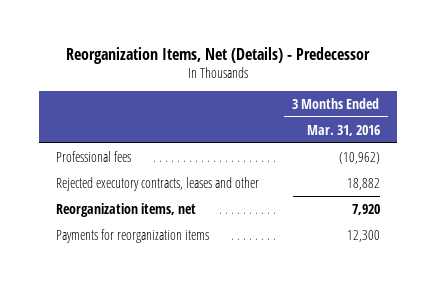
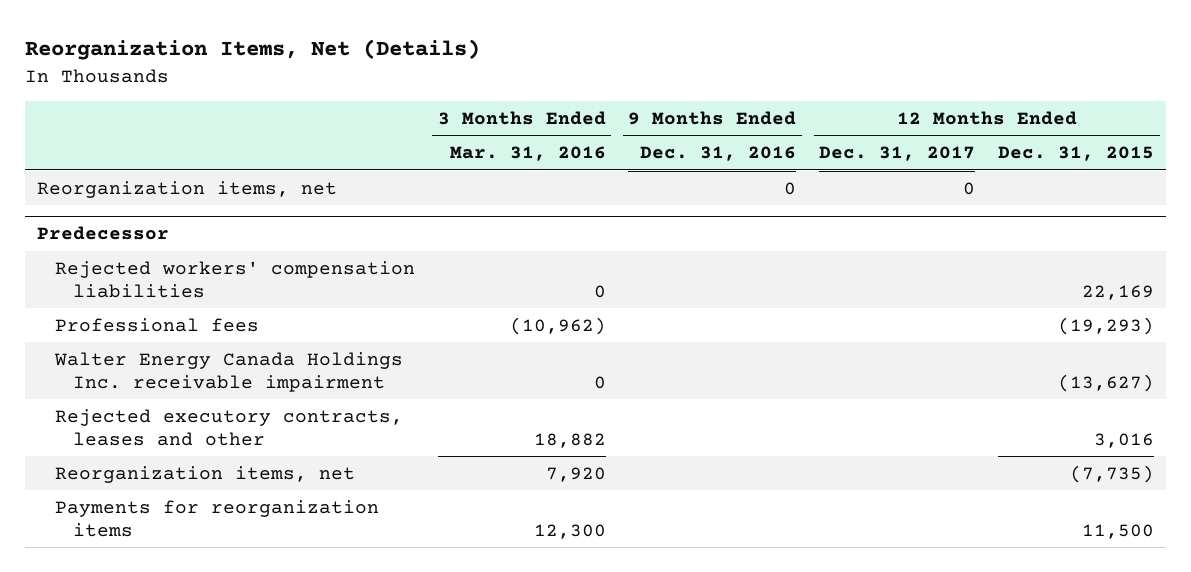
- Reorganization Items, Net (Details) - Predecessor
+ Reorganization Items, Net (Details)
- | 3 Months Ended Mar. 31, 2016
+ | 3 Months Ended Mar. 31, 2016 | 9 Months Ended Dec. 31, 2016 | 12 Months Ended Dec. 31, 2017 | 12 Months Ended Dec. 31, 2015
+ Reorganization items, net | | 0 | 0 |
+ Predecessor
+ Rejected workers' compensation liabilities | 0 | | | 22,169
+ Walter Energy Canada Holdings Inc. receivable impairment | 0 | | | (13,627)

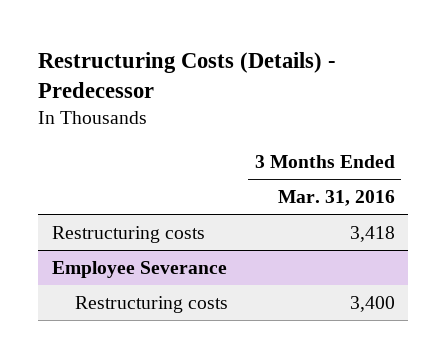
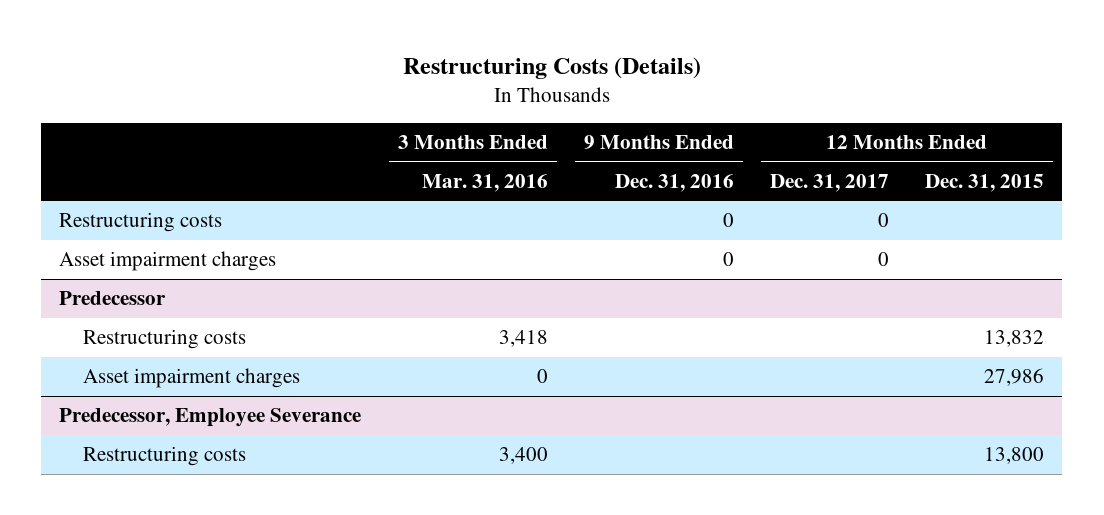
- Restructuring Costs (Details) - Predecessor
+ Restructuring Costs (Details)
- | 3 Months Ended Mar. 31, 2016
+ | 3 Months Ended Mar. 31, 2016 | 9 Months Ended Dec. 31, 2016 | 12 Months Ended Dec. 31, 2017 | 12 Months Ended Dec. 31, 2015
+ Restructuring costs | | 0 | 0 |
+ Asset impairment charges | | 0 | 0 |
+ Predecessor
- Employee Severance
+ Asset impairment charges | 0 | | | 27,986
+ Predecessor, Employee Severance

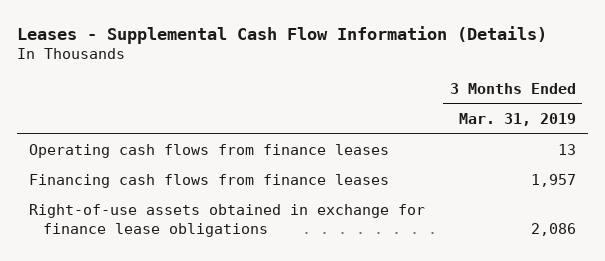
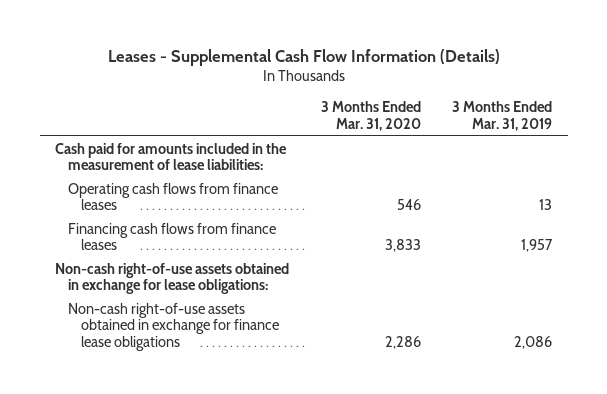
- | 3 Months Ended Mar. 31, 2019
+ | 3 Months Ended Mar. 31, 2020 | 3 Months Ended Mar. 31, 2019
+ Cash paid for amounts included in the measurement of lease liabilities:
- Right-of-use assets obtained in exchange for finance lease obligations | 2,086
+ Non-cash right-of-use assets obtained in exchange for lease obligations:
+ Non-cash right-of-use assets obtained in exchange for finance lease obligations | 2,286 | 2,086

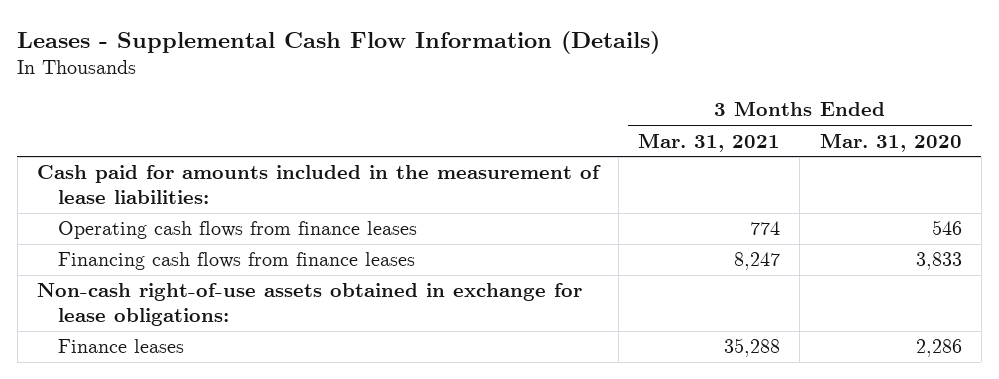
- | 3 Months Ended Mar. 31, 2020 | 3 Months Ended Mar. 31, 2019
+ | 3 Months Ended Mar. 31, 2021 | 3 Months Ended Mar. 31, 2020
- Non-cash right-of-use assets obtained in exchange for finance lease obligations | 2,286 | 2,086
+ Finance leases | 35,288 | 2,286

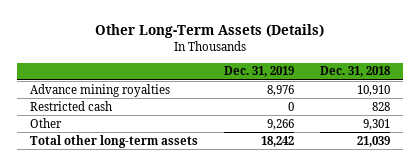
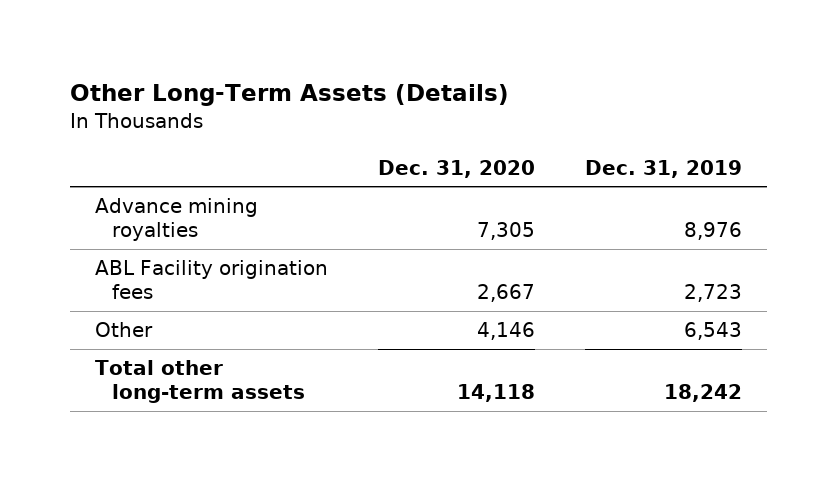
- | Dec. 31, 2019 | Dec. 31, 2018
+ | Dec. 31, 2020 | Dec. 31, 2019
- Restricted cash | 0 | 828
- Other | 9,266 | 9,301
+ ABL Facility origination fees | 2,667 | 2,723
+ Other | 4,146 | 6,543

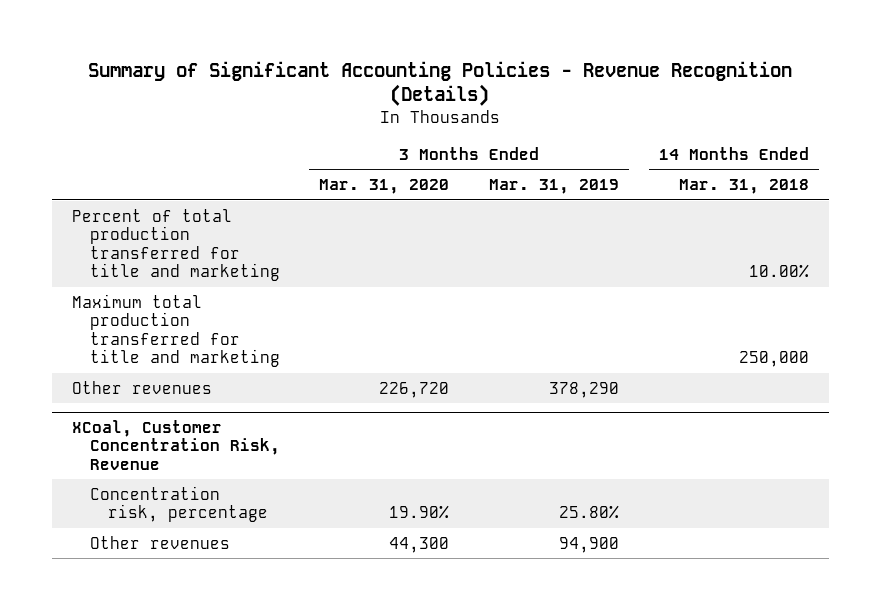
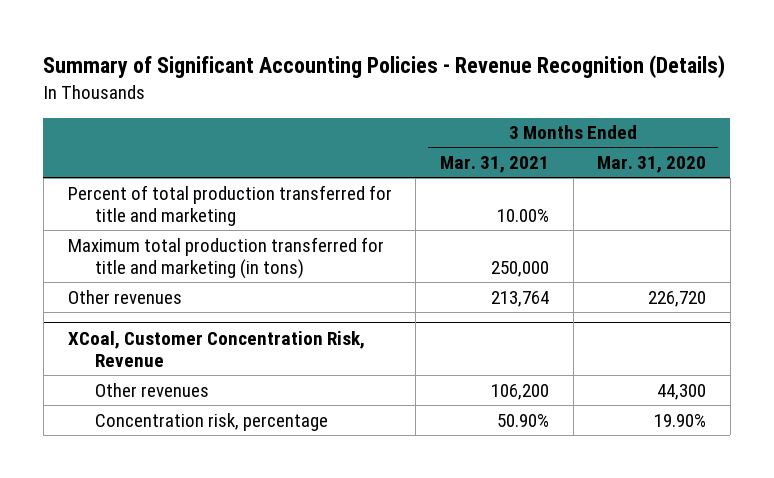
- | 3 Months Ended Mar. 31, 2020 | 3 Months Ended Mar. 31, 2019 | 14 Months Ended Mar. 31, 2018
+ | 3 Months Ended Mar. 31, 2021 | 3 Months Ended Mar. 31, 2020
- Maximum total production transferred for title and marketing | | | 250,000
+ Maximum total production transferred for title and marketing (in tons) | 250,000 |
@ XCoal, Customer Concentration Risk, Revenue
moved down: Concentration risk, percentage | 50.90% | 19.90%

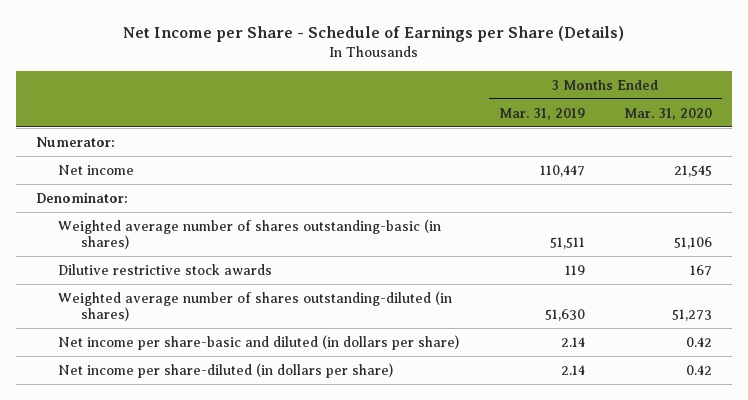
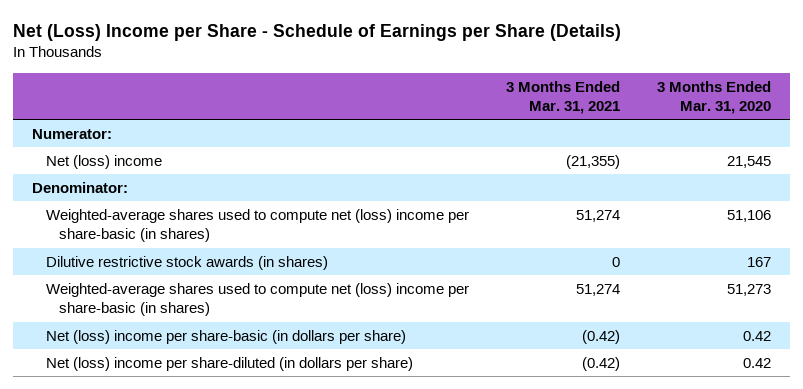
- Net Income per Share - Schedule of Earnings per Share (Details)
+ Net (Loss) Income per Share - Schedule of Earnings per Share (Details)
- | 3 Months Ended Mar. 31, 2019 | 3 Months Ended Mar. 31, 2020
+ | 3 Months Ended Mar. 31, 2021 | 3 Months Ended Mar. 31, 2020
- Net income | 110,447 | 21,545
+ Net (loss) income | (21,355) | 21,545
- Weighted average number of shares outstanding-basic (in shares) | 51,511 | 51,106
- Dilutive restrictive stock awards | 119 | 167
- Weighted average number of shares outstanding-diluted (in shares) | 51,630 | 51,273
- Net income per share-basic and diluted (in dollars per share) | 2.14 | 0.42
- Net income per share-diluted (in dollars per share) | 2.14 | 0.42
+ Weighted-average shares used to compute net (loss) income per share-basic (in shares) | 51,274 | 51,106
+ Dilutive restrictive stock awards (in shares) | 0 | 167
+ Weighted-average shares used to compute net (loss) income per share-basic (in shares) | 51,274 | 51,273
+ Net (loss) income per share-basic (in dollars per share) | (0.42) | 0.42
+ Net (loss) income per share-diluted (in dollars per share) | (0.42) | 0.42

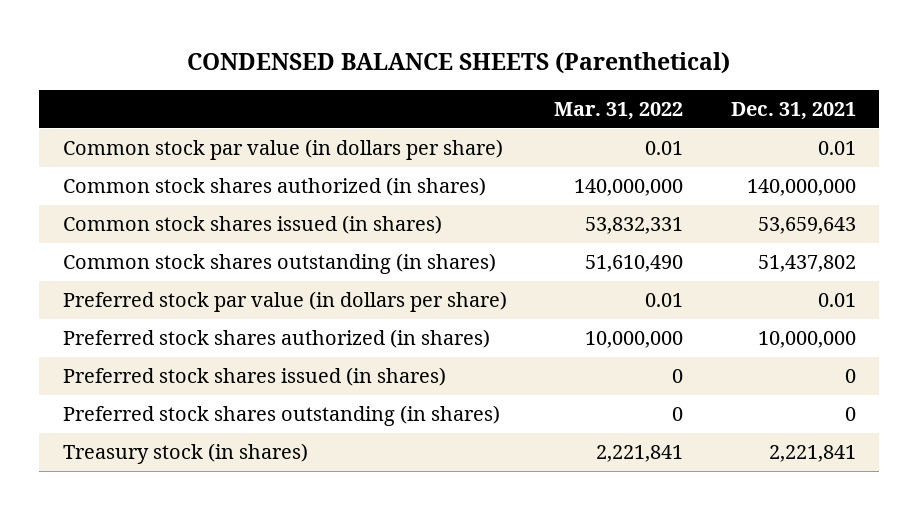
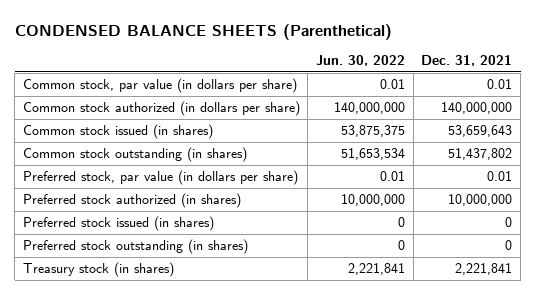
- | Mar. 31, 2022 | Dec. 31, 2021
+ | Jun. 30, 2022 | Dec. 31, 2021
- Common stock par value (in dollars per share) | 0.01 | 0.01
- Common stock shares authorized (in shares) | 140,000,000 | 140,000,000
- Common stock shares issued (in shares) | 53,832,331 | 53,659,643
- Common stock shares outstanding (in shares) | 51,610,490 | 51,437,802
- Preferred stock par value (in dollars per share) | 0.01 | 0.01
- Preferred stock shares authorized (in shares) | 10,000,000 | 10,000,000
- Preferred stock shares issued (in shares) | 0 | 0
- Preferred stock shares outstanding (in shares) | 0 | 0
+ Common stock, par value (in dollars per share) | 0.01 | 0.01
+ Common stock authorized (in dollars per share) | 140,000,000 | 140,000,000
+ Common stock issued (in shares) | 53,875,375 | 53,659,643
+ Common stock outstanding (in shares) | 51,653,534 | 51,437,802
+ Preferred stock, par value (in dollars per share) | 0.01 | 0.01
+ Preferred stock authorized (in shares) | 10,000,000 | 10,000,000
+ Preferred stock issued (in shares) | 0 | 0
+ Preferred stock outstanding (in shares) | 0 | 0

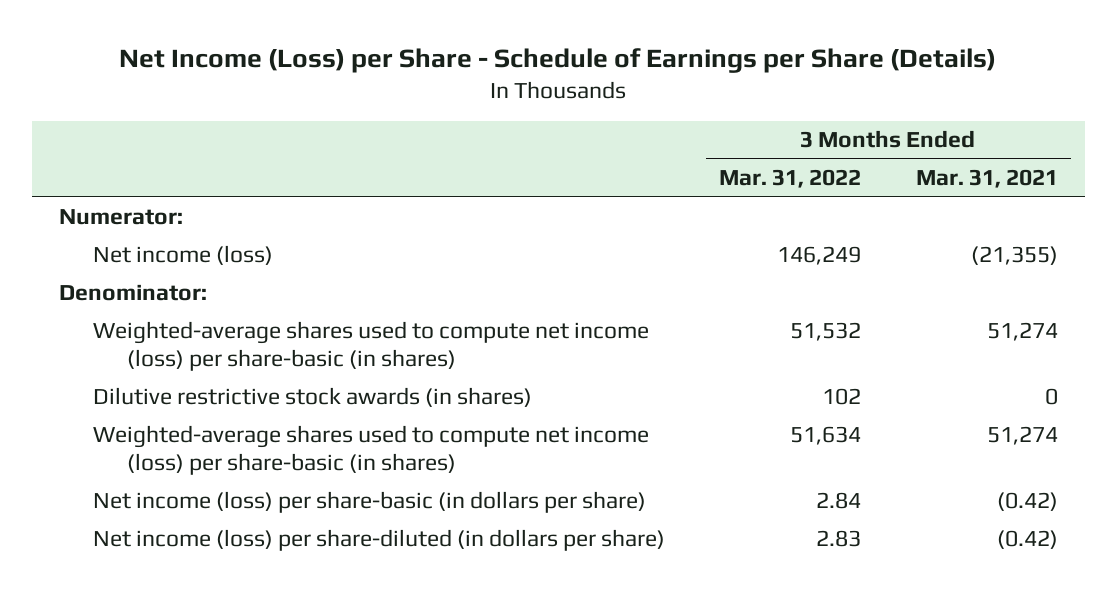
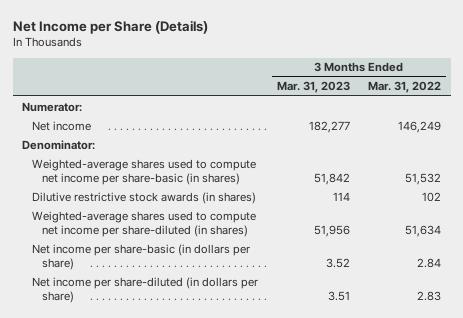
- Net Income (Loss) per Share - Schedule of Earnings per Share (Details)
+ Net Income per Share (Details)
- | 3 Months Ended Mar. 31, 2022 | 3 Months Ended Mar. 31, 2021
+ | 3 Months Ended Mar. 31, 2023 | 3 Months Ended Mar. 31, 2022
- Net income (loss) | 146,249 | (21,355)
+ Net income | 182,277 | 146,249
- Weighted-average shares used to compute net income (loss) per share-basic (in shares) | 51,532 | 51,274
+ Weighted-average shares used to compute net income per share-basic (in shares) | 51,842 | 51,532
- Weighted-average shares used to compute net income (loss) per share-basic (in shares) | 51,634 | 51,274
- Net income (loss) per share-basic (in dollars per share) | 2.84 | (0.42)
- Net income (loss) per share-diluted (in dollars per share) | 2.83 | (0.42)
+ Weighted-average shares used to compute net income per share-diluted (in shares) | 51,956 | 51,634
+ Net income per share-basic (in dollars per share) | 3.52 | 2.84
+ Net income per share-diluted (in dollars per share) | 3.51 | 2.83

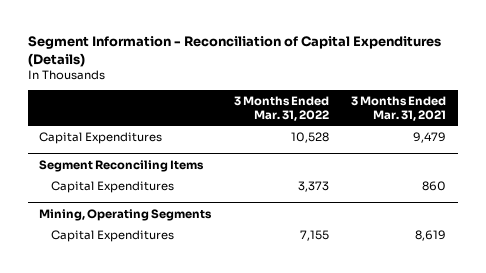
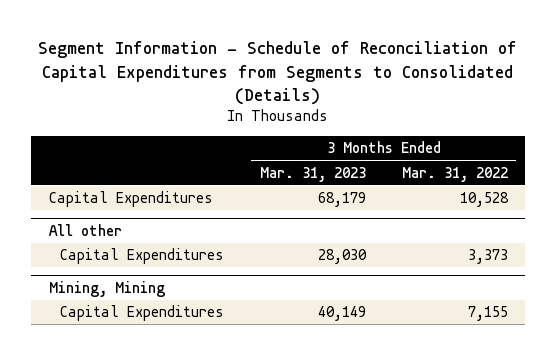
- Segment Information - Reconciliation of Capital Expenditures (Details)
+ Segment Information - Schedule of Reconciliation of Capital Expenditures from Segments to Consolidated (Details)
- | 3 Months Ended Mar. 31, 2022 | 3 Months Ended Mar. 31, 2021
+ | 3 Months Ended Mar. 31, 2023 | 3 Months Ended Mar. 31, 2022
- Segment Reconciling Items
+ All other
- Mining, Operating Segments
+ Mining, Mining

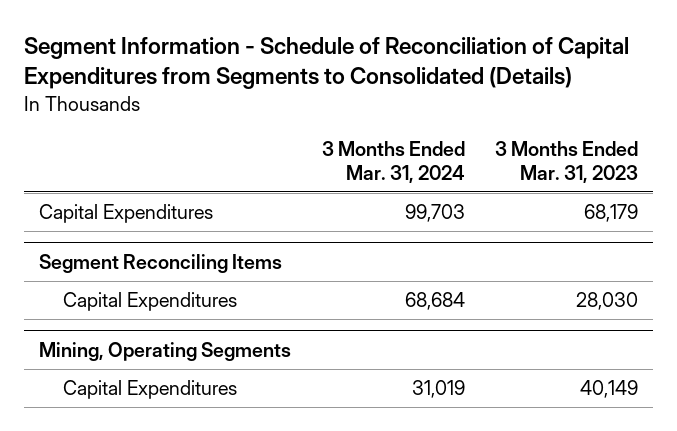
- | 3 Months Ended Mar. 31, 2023 | 3 Months Ended Mar. 31, 2022
+ | 3 Months Ended Mar. 31, 2024 | 3 Months Ended Mar. 31, 2023
- All other
+ Segment Reconciling Items
- Mining, Mining
+ Mining, Operating Segments

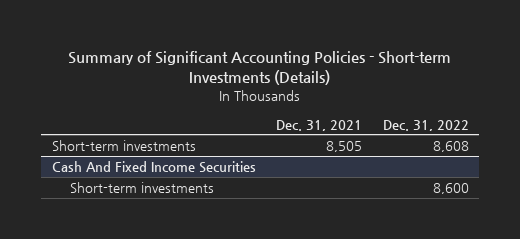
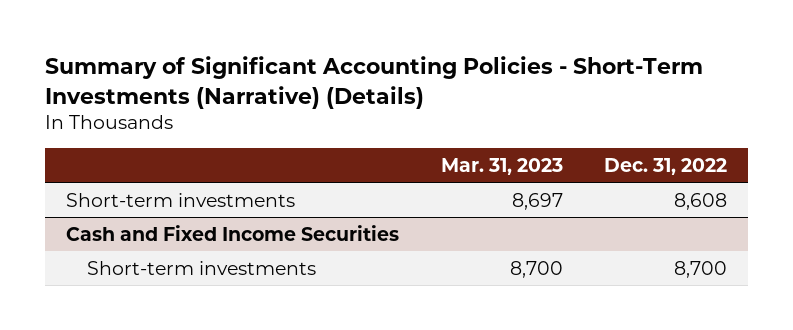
- Summary of Significant Accounting Policies - Short-term Investments (Details)
+ Summary of Significant Accounting Policies - Short-Term Investments (Narrative) (Details)
- | Dec. 31, 2021 | Dec. 31, 2022
+ | Mar. 31, 2023 | Dec. 31, 2022
- Cash And Fixed Income Securities
- Short-term investments | | 8,600
+ Cash and Fixed Income Securities
+ Short-term investments | 8,700 | 8,700

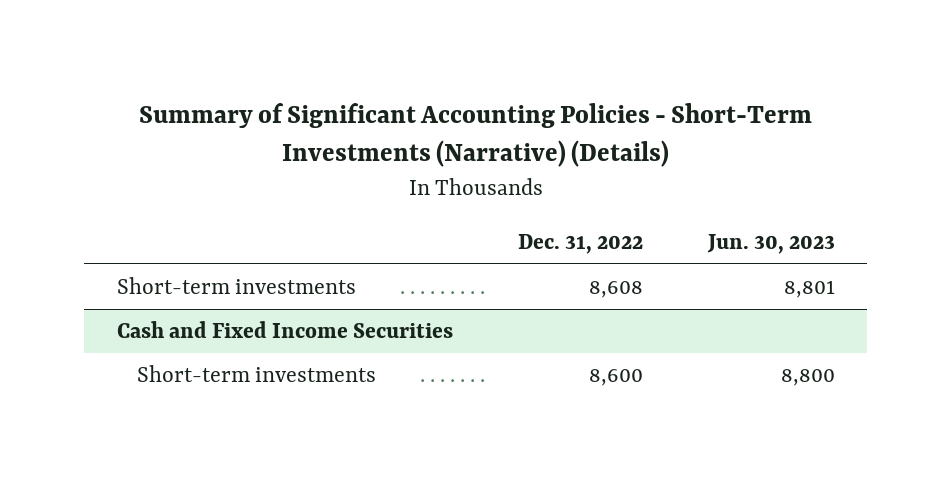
- | Mar. 31, 2023 | Dec. 31, 2022
+ | Dec. 31, 2022 | Jun. 30, 2023
@ Cash and Fixed Income Securities
- Short-term investments | 8,700 | 8,700
+ Short-term investments | 8,600 | 8,800

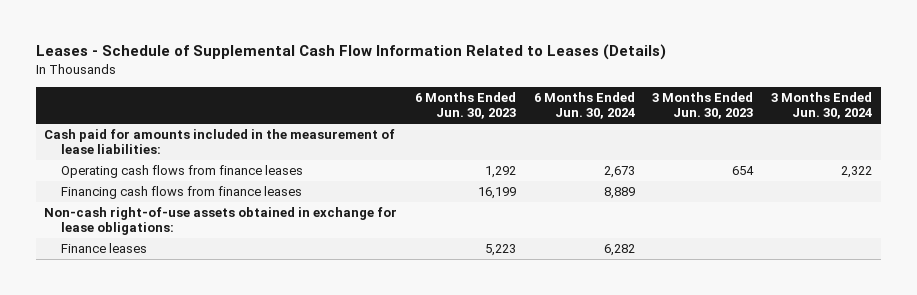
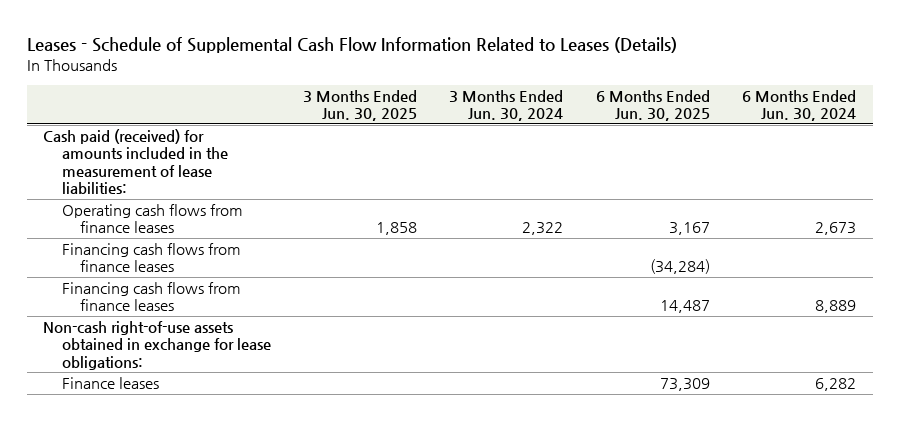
- | 6 Months Ended Jun. 30, 2023 | 6 Months Ended Jun. 30, 2024 | 3 Months Ended Jun. 30, 2023 | 3 Months Ended Jun. 30, 2024
+ | 3 Months Ended Jun. 30, 2025 | 3 Months Ended Jun. 30, 2024 | 6 Months Ended Jun. 30, 2025 | 6 Months Ended Jun. 30, 2024
- Cash paid for amounts included in the measurement of lease liabilities:
+ Cash paid (received) for amounts included in the measurement of lease liabilities:
+ Financing cash flows from finance leases | | | (34,284) |

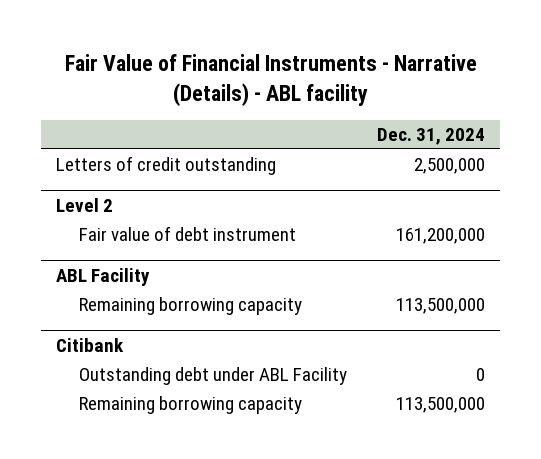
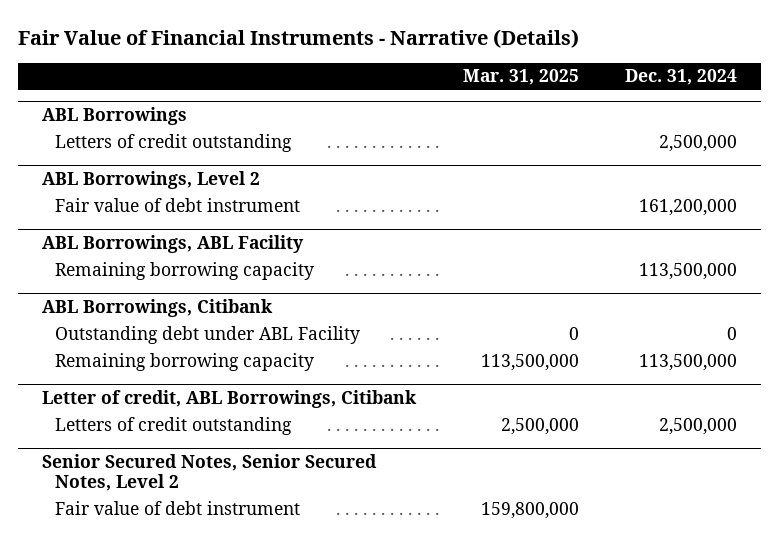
- Fair Value of Financial Instruments - Narrative (Details) - ABL facility
+ Fair Value of Financial Instruments - Narrative (Details)
- | Dec. 31, 2024
+ | Mar. 31, 2025 | Dec. 31, 2024
+ ABL Borrowings
- Level 2
+ ABL Borrowings, Level 2
- ABL Facility
+ ABL Borrowings, ABL Facility
- Citibank
+ ABL Borrowings, Citibank
+ Letter of credit, ABL Borrowings, Citibank
+ Letters of credit outstanding | 2,500,000 | 2,500,000
+ Senior Secured Notes, Senior Secured Notes, Level 2
+ Fair value of debt instrument | 159,800,000 |

